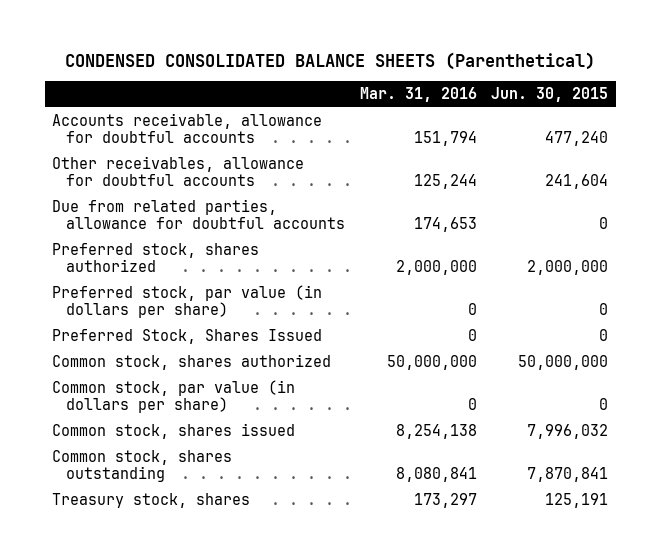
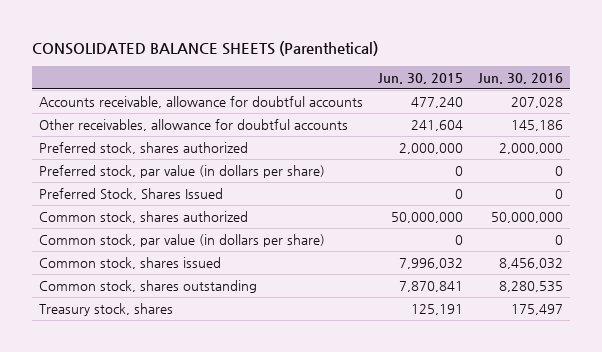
- CONDENSED CONSOLIDATED BALANCE SHEETS (Parenthetical)
+ CONSOLIDATED BALANCE SHEETS (Parenthetical)
- | Mar. 31, 2016 | Jun. 30, 2015
+ | Jun. 30, 2015 | Jun. 30, 2016
- Due from related parties, allowance for doubtful accounts | 174,653 | 0

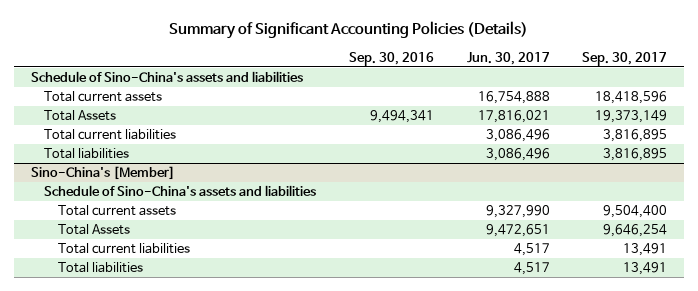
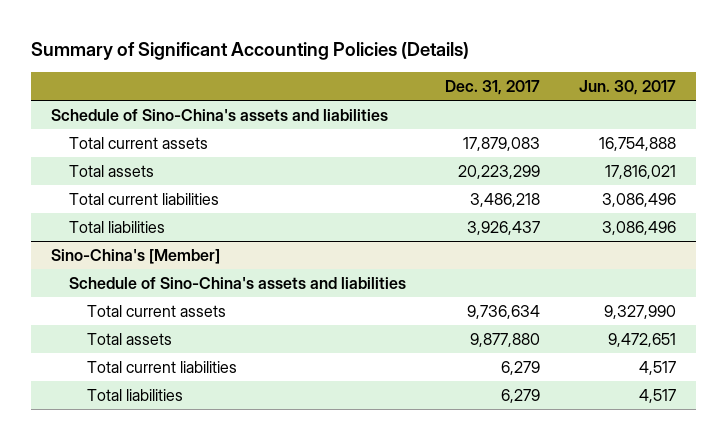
- | Sep. 30, 2016 | Jun. 30, 2017 | Sep. 30, 2017
+ | Dec. 31, 2017 | Jun. 30, 2017
- Total Assets | 9,494,341 | 17,816,021 | 19,373,149
+ Total assets | 20,223,299 | 17,816,021
@ Sino-China's [Member]
- Total Assets | | 9,472,651 | 9,646,254
+ Total assets | 9,877,880 | 9,472,651

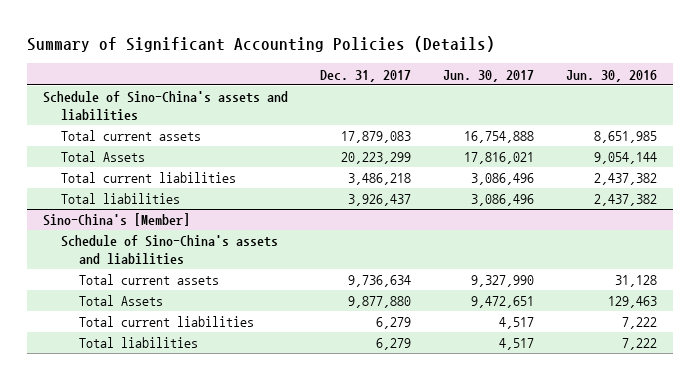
- | Dec. 31, 2017 | Jun. 30, 2017
+ | Dec. 31, 2017 | Jun. 30, 2017 | Jun. 30, 2016
- Total assets | 20,223,299 | 17,816,021
+ Total Assets | 20,223,299 | 17,816,021 | 9,054,144
@ Sino-China's [Member]
- Total assets | 9,877,880 | 9,472,651
+ Total Assets | 9,877,880 | 9,472,651 | 129,463

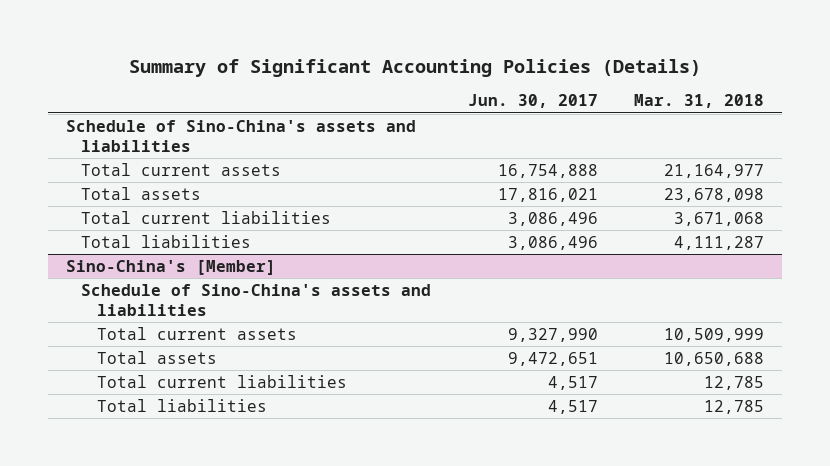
- | Dec. 31, 2017 | Jun. 30, 2017 | Jun. 30, 2016
+ | Jun. 30, 2017 | Mar. 31, 2018
- Total Assets | 20,223,299 | 17,816,021 | 9,054,144
+ Total assets | 17,816,021 | 23,678,098
@ Sino-China's [Member]
- Total Assets | 9,877,880 | 9,472,651 | 129,463
+ Total assets | 9,472,651 | 10,650,688

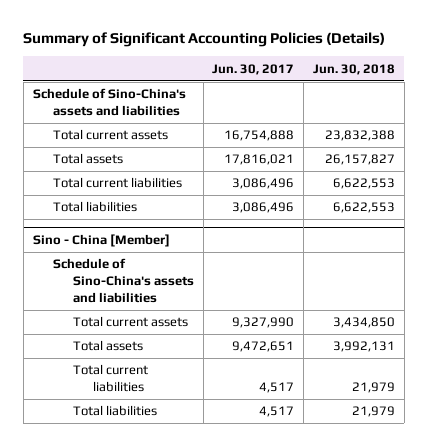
- | Jun. 30, 2017 | Mar. 31, 2018
+ | Jun. 30, 2017 | Jun. 30, 2018
- Sino-China's [Member]
+ Sino - China [Member]

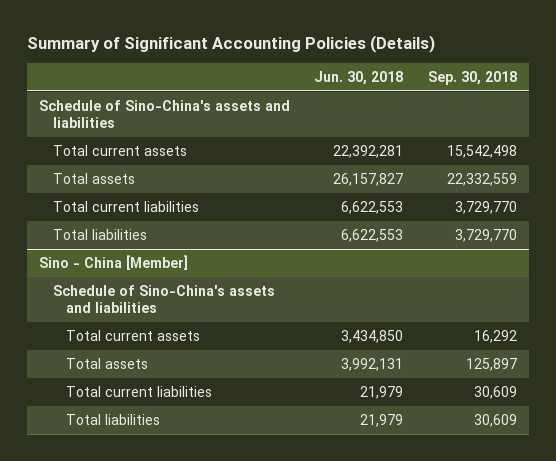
- | Jun. 30, 2017 | Jun. 30, 2018
+ | Jun. 30, 2018 | Sep. 30, 2018
- Total current assets | 16,754,888 | 23,832,388
+ Total current assets | 22,392,281 | 15,542,498

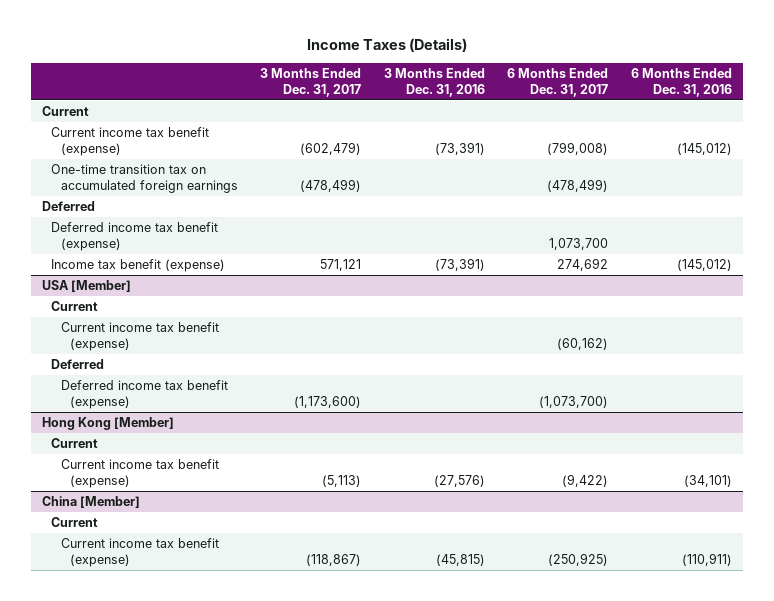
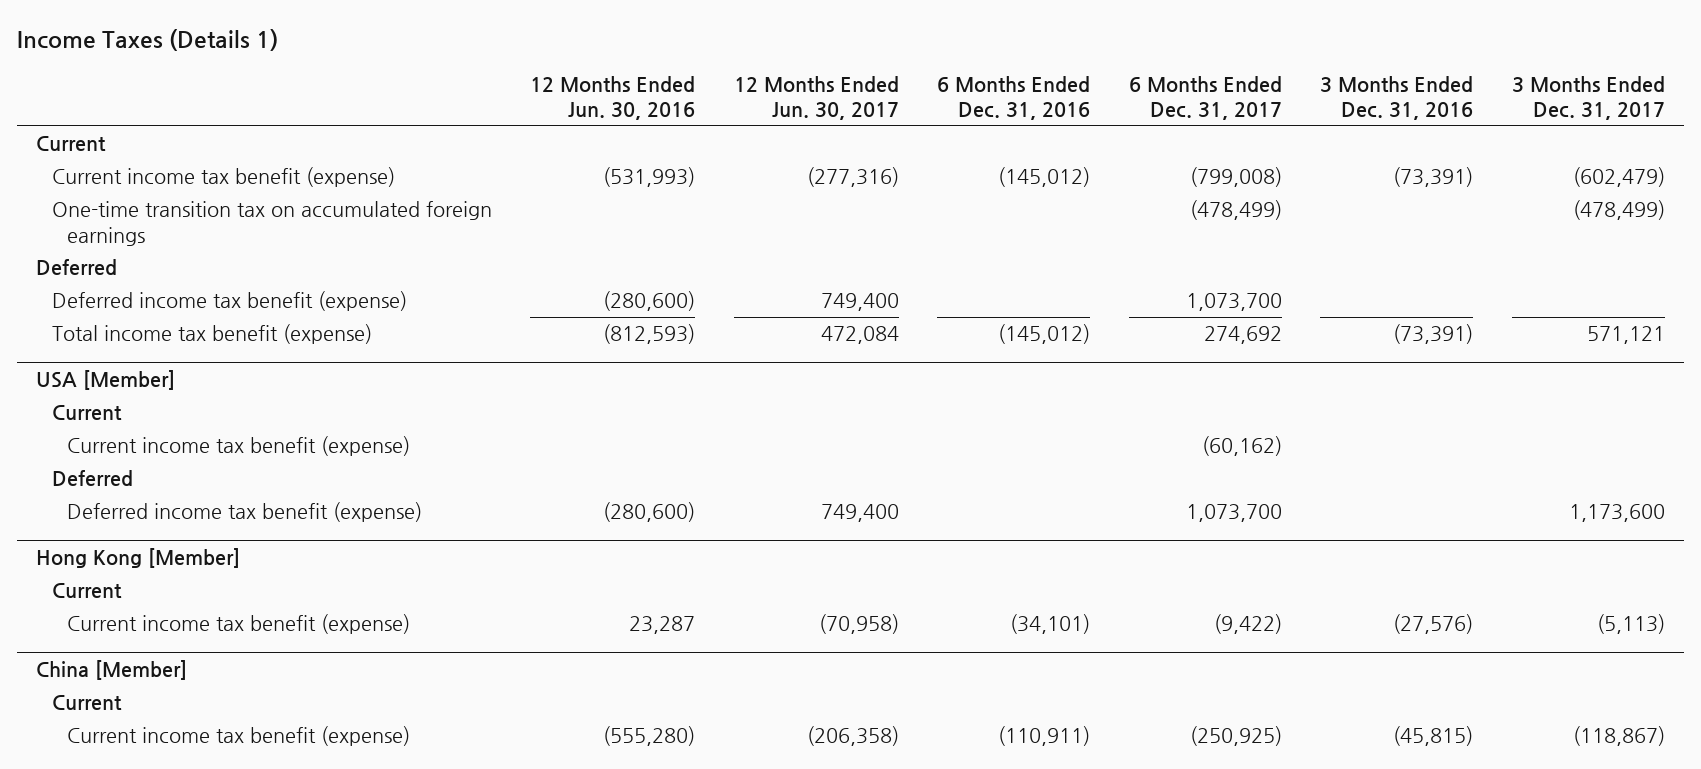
- Income Taxes (Details)
+ Income Taxes (Details 1)
- | 3 Months Ended Dec. 31, 2017 | 3 Months Ended Dec. 31, 2016 | 6 Months Ended Dec. 31, 2017 | 6 Months Ended Dec. 31, 2016
+ | 12 Months Ended Jun. 30, 2016 | 12 Months Ended Jun. 30, 2017 | 6 Months Ended Dec. 31, 2016 | 6 Months Ended Dec. 31, 2017 | 3 Months Ended Dec. 31, 2016 | 3 Months Ended Dec. 31, 2017
- Income tax benefit (expense) | 571,121 | (73,391) | 274,692 | (145,012)
+ Total income tax benefit (expense) | (812,593) | 472,084 | (145,012) | 274,692 | (73,391) | 571,121
@ USA [Member]
- Deferred income tax benefit (expense) | (1,173,600) | | (1,073,700) |
+ Deferred income tax benefit (expense) | (280,600) | 749,400 | | 1,073,700 | | 1,173,600

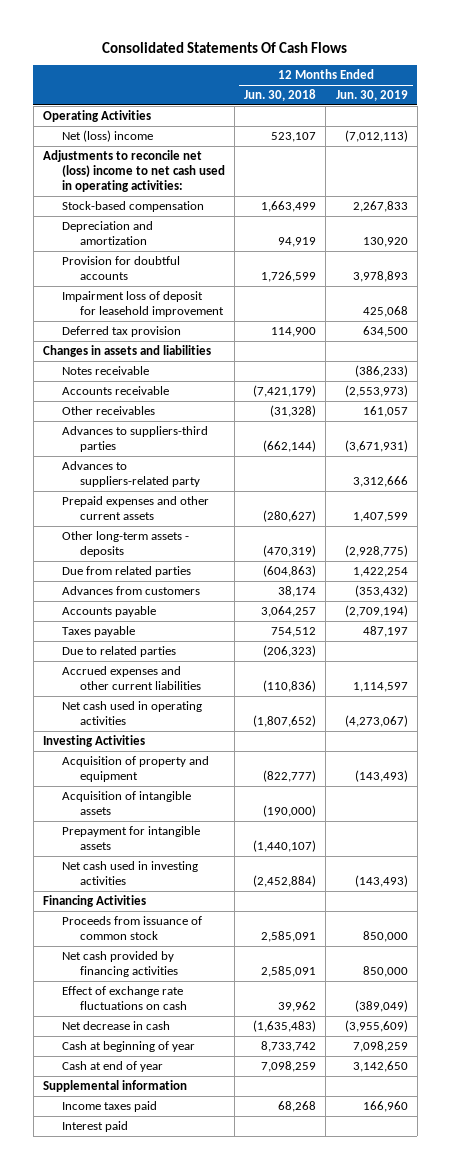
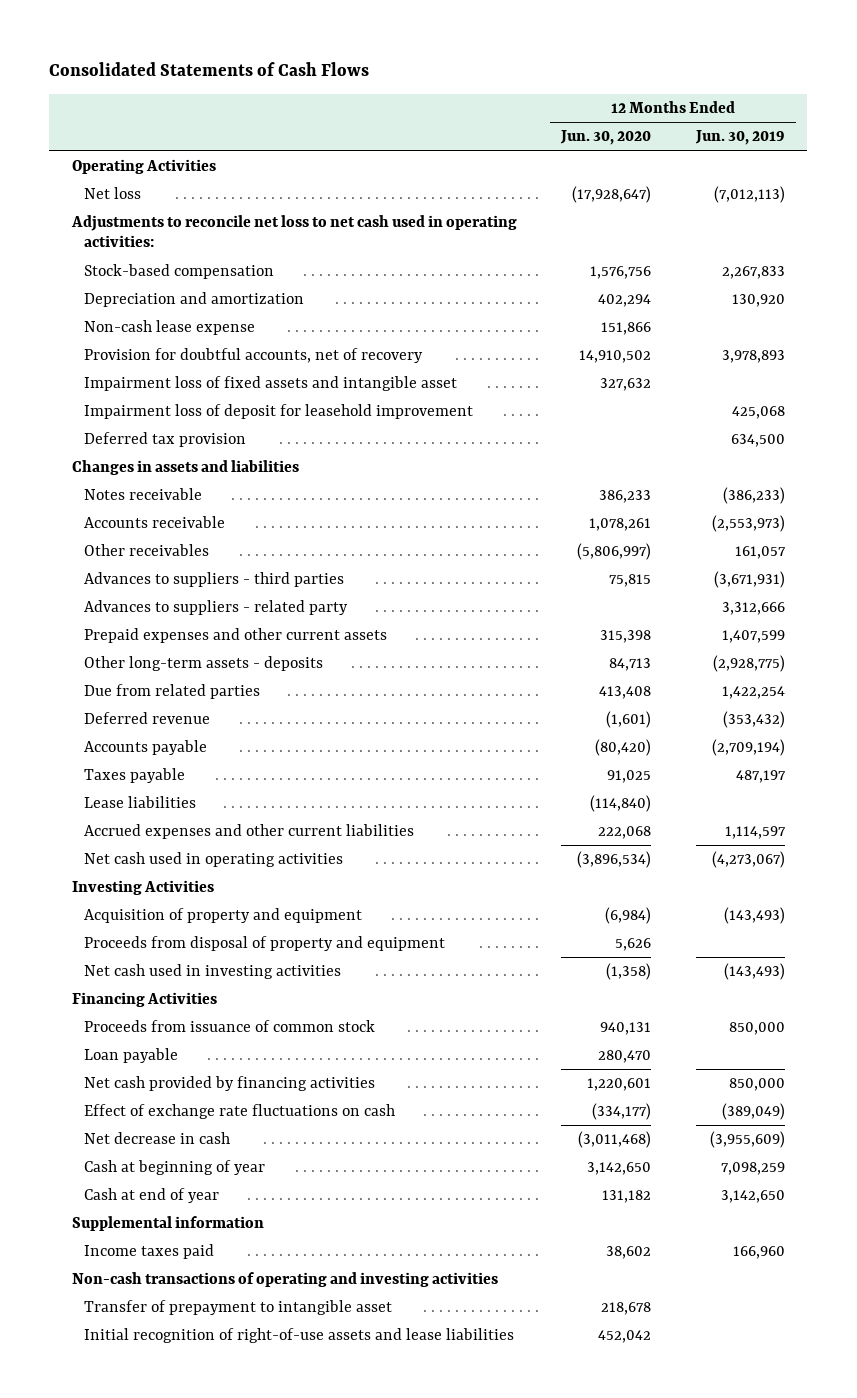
- Consolidated Statements Of Cash Flows
+ Consolidated Statements of Cash Flows
- | 12 Months Ended Jun. 30, 2018 | 12 Months Ended Jun. 30, 2019
+ | 12 Months Ended Jun. 30, 2020 | 12 Months Ended Jun. 30, 2019
- Net (loss) income | 523,107 | (7,012,113)
- Adjustments to reconcile net (loss) income to net cash used in operating activities:
+ Net loss | (17,928,647) | (7,012,113)
+ Adjustments to reconcile net loss to net cash used in operating activities:
- Provision for doubtful accounts | 1,726,599 | 3,978,893
+ Non-cash lease expense | 151,866 |
+ Provision for doubtful accounts, net of recovery | 14,910,502 | 3,978,893
+ Impairment loss of fixed assets and intangible asset | 327,632 |
- Advances to suppliers-third parties | (662,144) | (3,671,931)
- Advances to suppliers-related party | | 3,312,666
+ Advances to suppliers - third parties | 75,815 | (3,671,931)
+ Advances to suppliers - related party | | 3,312,666
- Advances from customers | 38,174 | (353,432)
+ Deferred revenue | (1,601) | (353,432)
- Due to related parties | (206,323) |
+ Lease liabilities | (114,840) |
- Acquisition of intangible assets | (190,000) |
- Prepayment for intangible assets | (1,440,107) |
+ Proceeds from disposal of property and equipment | 5,626 |
+ Loan payable | 280,470 |
- Interest paid
+ Non-cash transactions of operating and investing activities
+ Transfer of prepayment to intangible asset | 218,678 |
+ Initial recognition of right-of-use assets and lease liabilities | 452,042 |

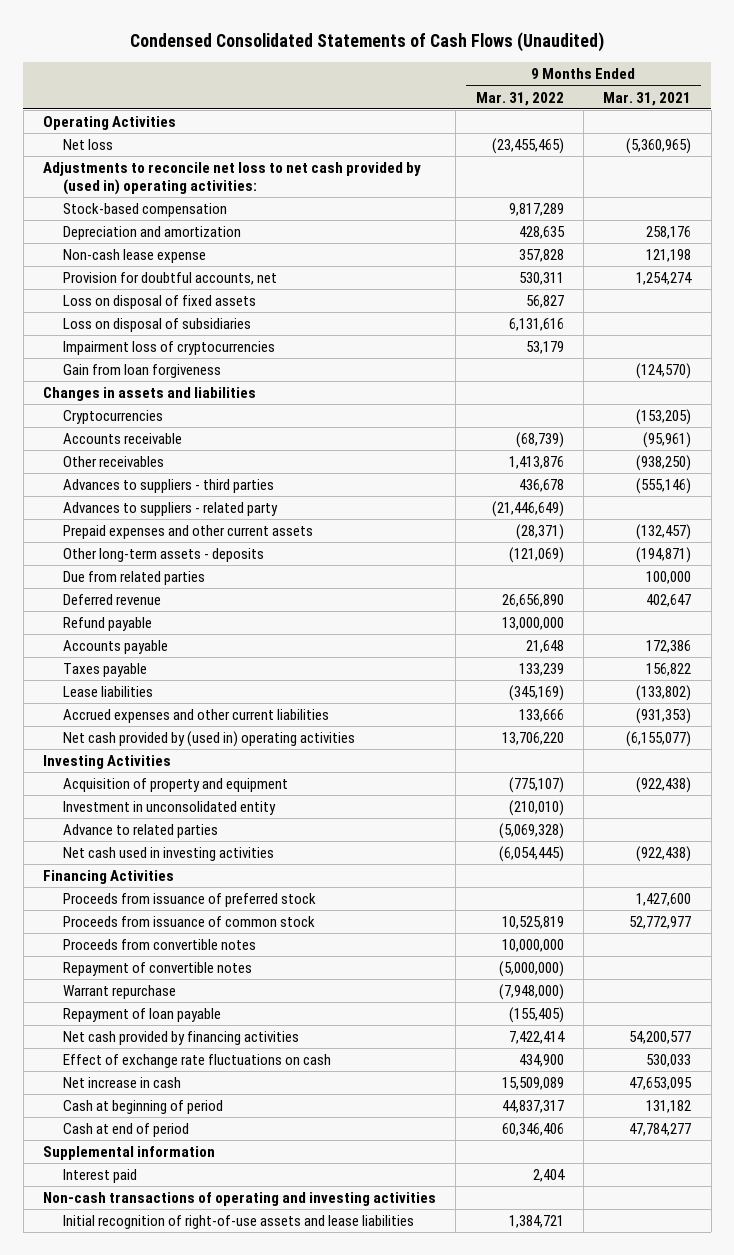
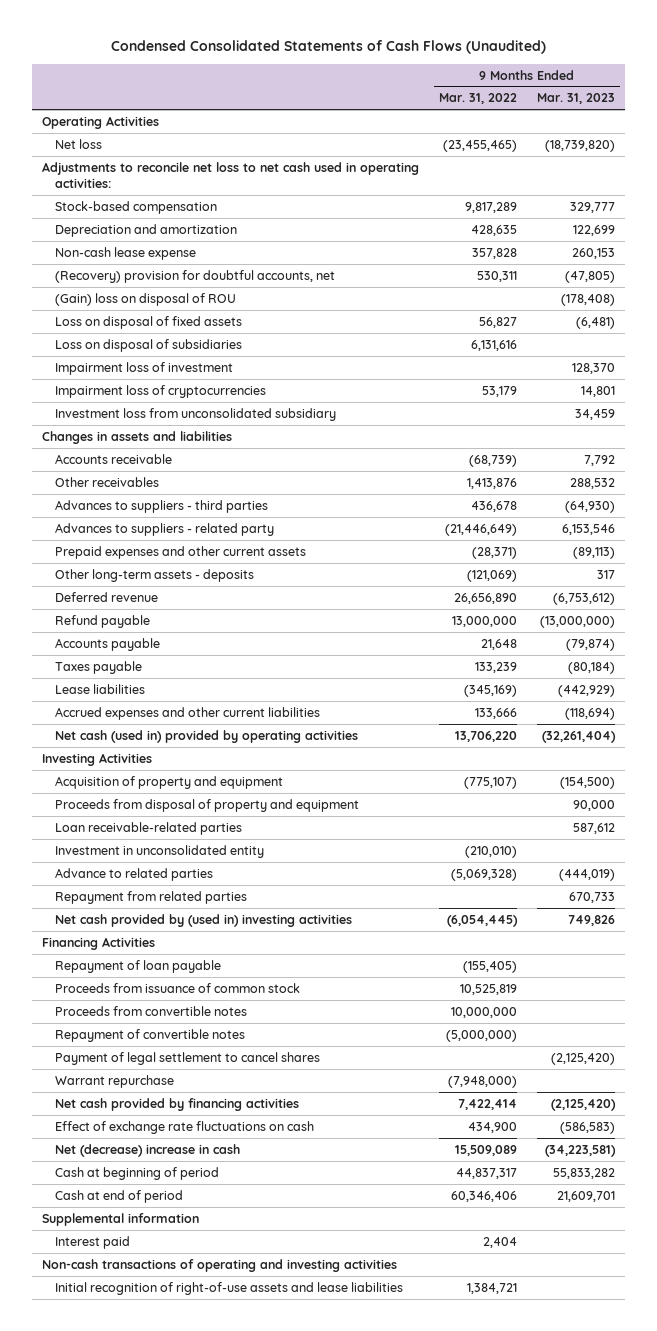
- | 9 Months Ended Mar. 31, 2022 | 9 Months Ended Mar. 31, 2021
+ | 9 Months Ended Mar. 31, 2022 | 9 Months Ended Mar. 31, 2023
- Adjustments to reconcile net loss to net cash provided by (used in) operating activities:
+ Adjustments to reconcile net loss to net cash used in operating activities:
- Provision for doubtful accounts, net | 530,311 | 1,254,274
+ (Recovery) provision for doubtful accounts, net | 530,311 | (47,805)
+ (Gain) loss on disposal of ROU | | (178,408)
+ Impairment loss of investment | | 128,370
- Gain from loan forgiveness | | (124,570)
+ Investment loss from unconsolidated subsidiary | | 34,459
- Cryptocurrencies | | (153,205)
- Due from related parties | | 100,000
- Net cash provided by (used in) operating activities | 13,706,220 | (6,155,077)
+ Net cash (used in) provided by operating activities | 13,706,220 | (32,261,404)
+ Proceeds from disposal of property and equipment | | 90,000
+ Loan receivable-related parties | | 587,612
- Net cash used in investing activities | (6,054,445) | (922,438)
+ Repayment from related parties | | 670,733
+ Net cash provided by (used in) investing activities | (6,054,445) | 749,826
- Proceeds from issuance of preferred stock | | 1,427,600
moved up: Repayment of loan payable | (155,405) |
+ Payment of legal settlement to cancel shares | | (2,125,420)
- Net increase in cash | 15,509,089 | 47,653,095
+ Net (decrease) increase in cash | 15,509,089 | (34,223,581)

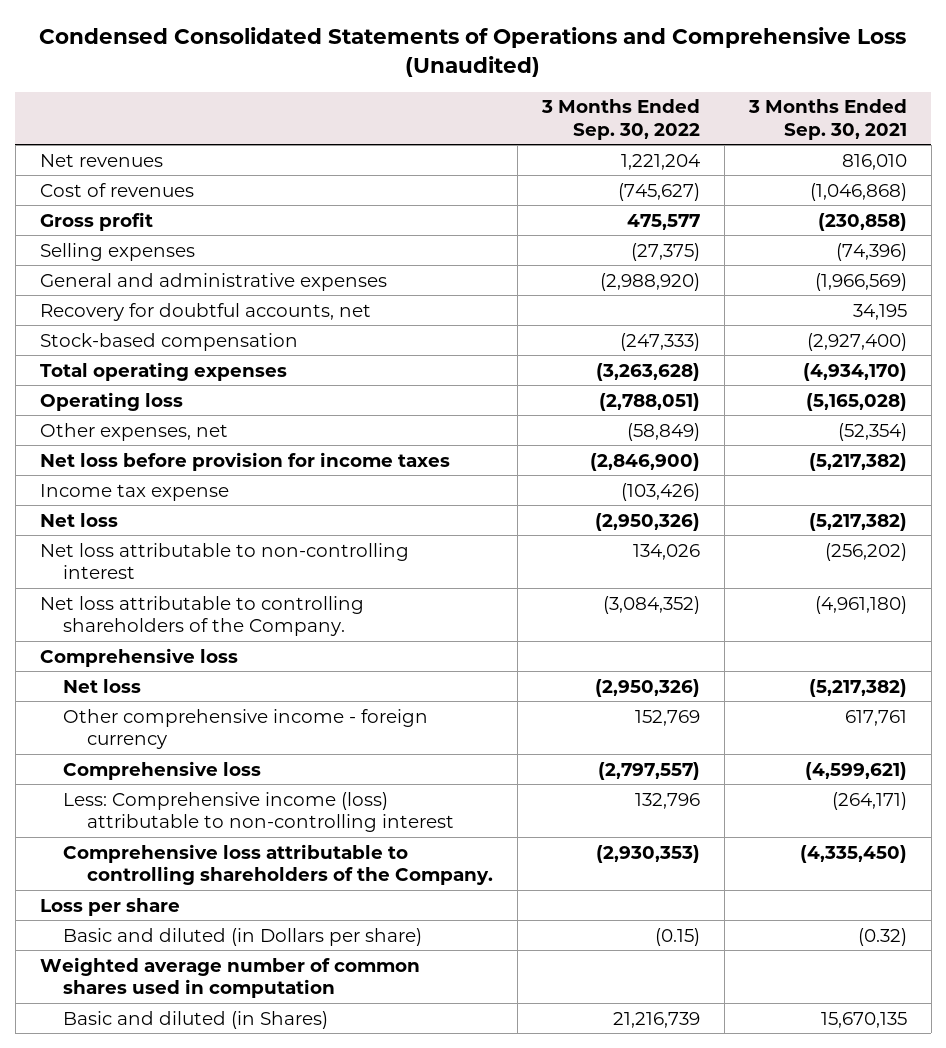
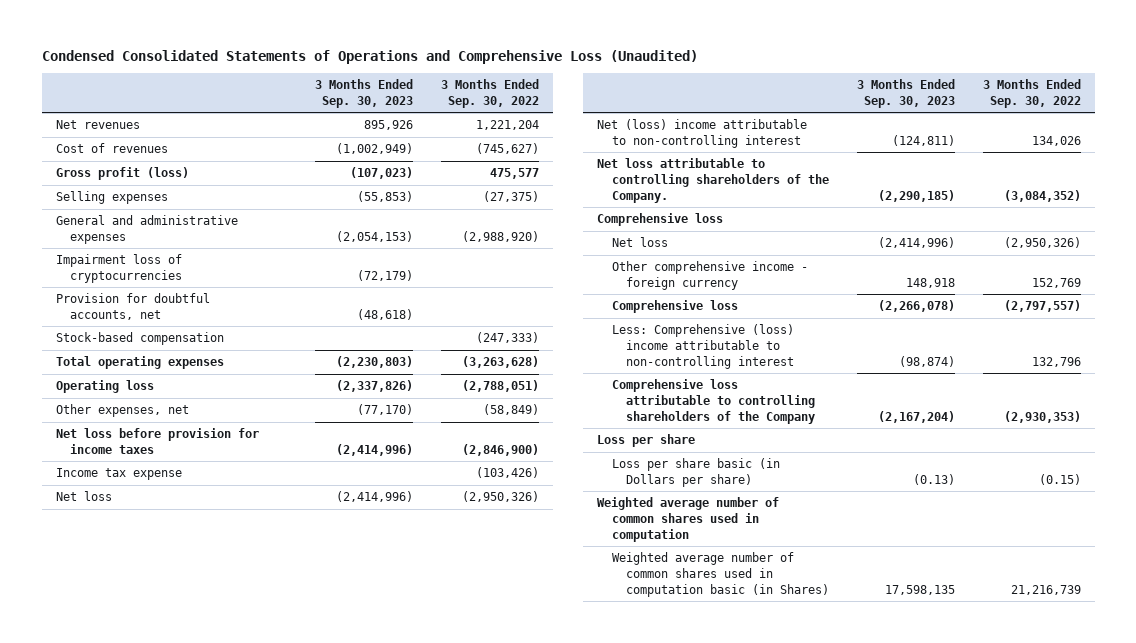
- | 3 Months Ended Sep. 30, 2022 | 3 Months Ended Sep. 30, 2021
+ | 3 Months Ended Sep. 30, 2023 | 3 Months Ended Sep. 30, 2022
- Gross profit | 475,577 | (230,858)
+ Gross profit (loss) | (107,023) | 475,577
- Recovery for doubtful accounts, net | | 34,195
+ Impairment loss of cryptocurrencies | (72,179) |
+ Provision for doubtful accounts, net | (48,618) |
- Net loss attributable to non-controlling interest | 134,026 | (256,202)
+ Net (loss) income attributable to non-controlling interest | (124,811) | 134,026
- Less: Comprehensive income (loss) attributable to non-controlling interest | 132,796 | (264,171)
- Comprehensive loss attributable to controlling shareholders of the Company. | (2,930,353) | (4,335,450)
+ Less: Comprehensive (loss) income attributable to non-controlling interest | (98,874) | 132,796
+ Comprehensive loss attributable to controlling shareholders of the Company | (2,167,204) | (2,930,353)
- Basic and diluted (in Dollars per share) | (0.15) | (0.32)
+ Loss per share basic (in Dollars per share) | (0.13) | (0.15)
- Basic and diluted (in Shares) | 21,216,739 | 15,670,135
+ Weighted average number of common shares used in computation basic (in Shares) | 17,598,135 | 21,216,739

